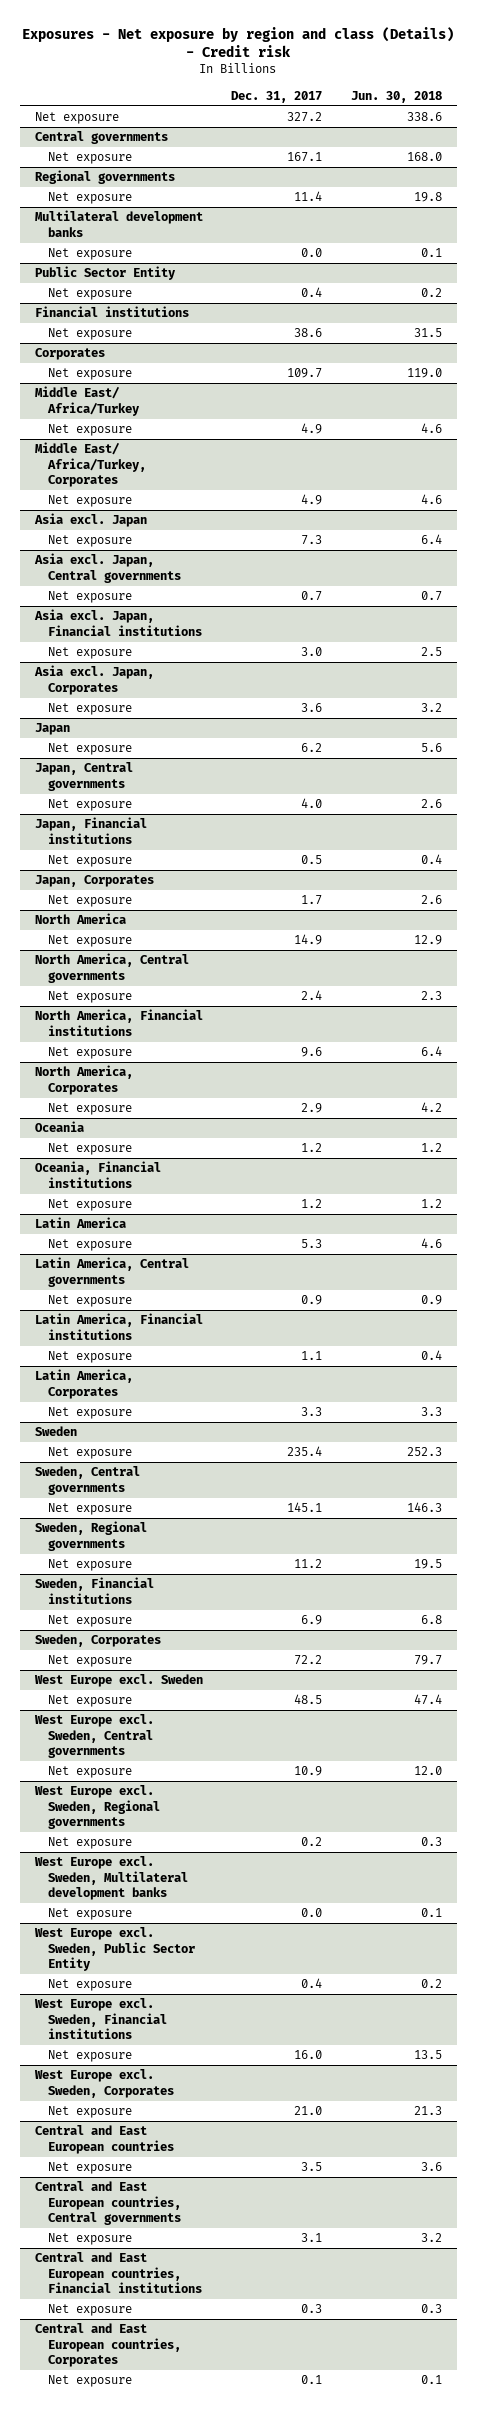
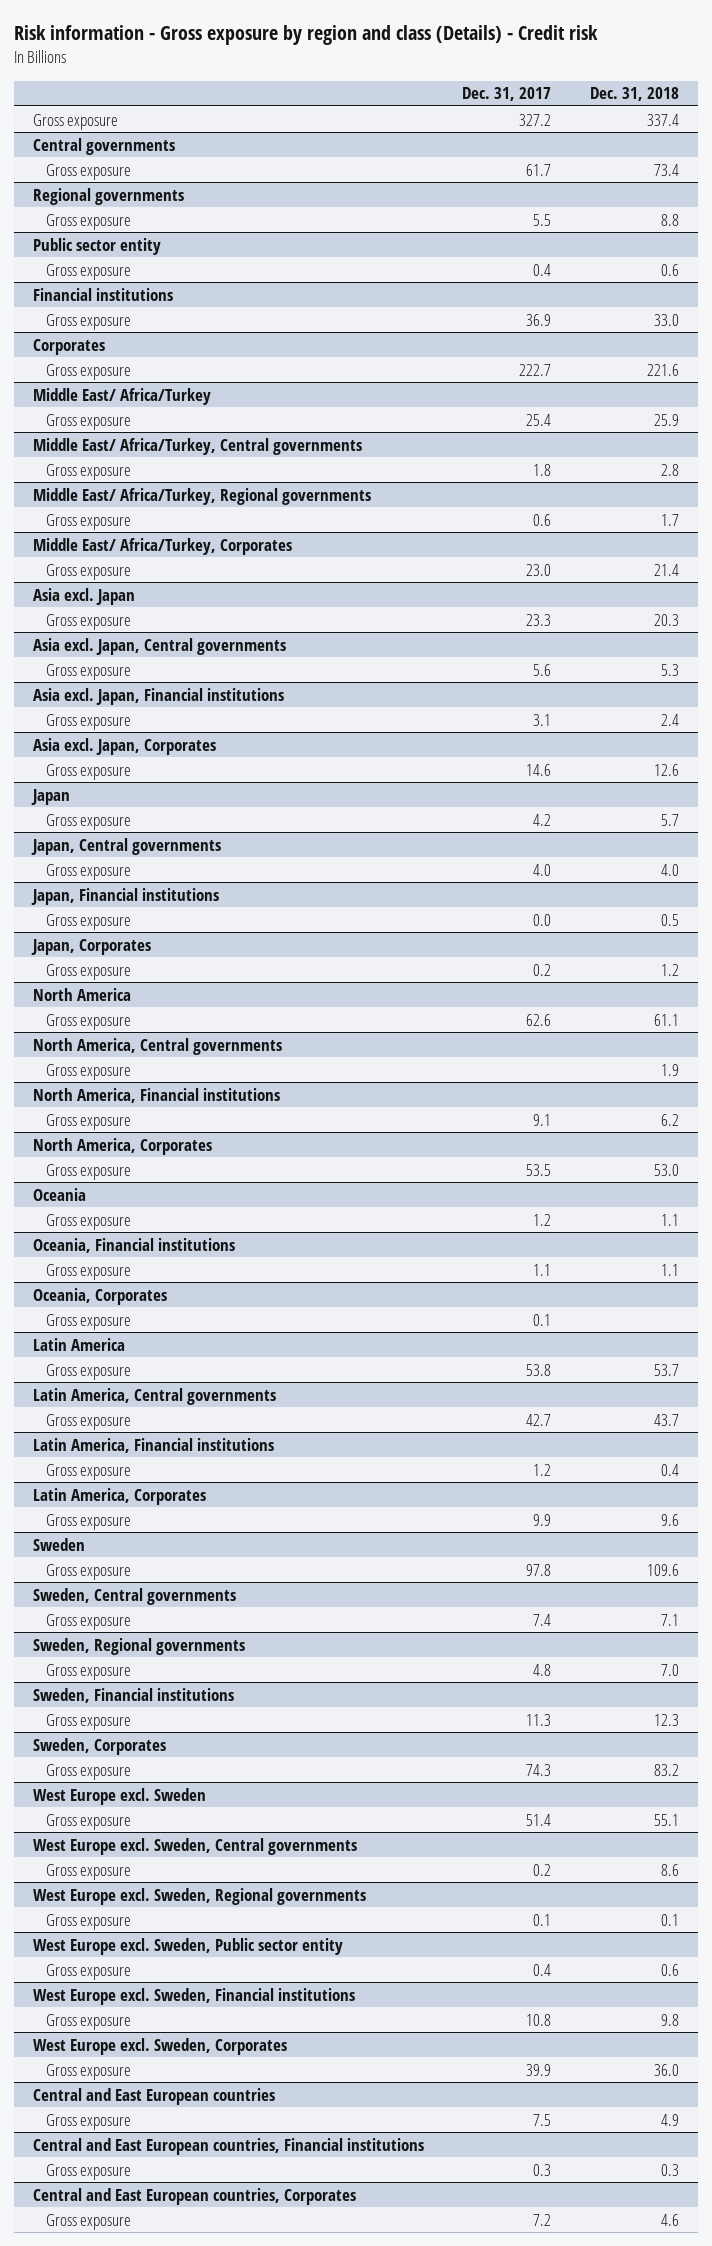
- Exposures - Net exposure by region and class (Details) - Credit risk
+ Risk information - Gross exposure by region and class (Details) - Credit risk
- | Dec. 31, 2017 | Jun. 30, 2018
+ | Dec. 31, 2017 | Dec. 31, 2018
- Net exposure | 327.2 | 338.6
+ Gross exposure | 327.2 | 337.4
@ Central governments
- Net exposure | 167.1 | 168.0
+ Gross exposure | 61.7 | 73.4
@ Regional governments
- Net exposure | 11.4 | 19.8
- Multilateral development banks
- Net exposure | 0.0 | 0.1
- Public Sector Entity
- Net exposure | 0.4 | 0.2
@ Regional governments
+ Gross exposure | 5.5 | 8.8
+ Public sector entity
+ Gross exposure | 0.4 | 0.6
@ Financial institutions
- Net exposure | 38.6 | 31.5
+ Gross exposure | 36.9 | 33.0
@ Corporates
- Net exposure | 109.7 | 119.0
+ Gross exposure | 222.7 | 221.6
@ Middle East/ Africa/Turkey
- Net exposure | 4.9 | 4.6
+ Gross exposure | 25.4 | 25.9
+ Middle East/ Africa/Turkey, Central governments
+ Gross exposure | 1.8 | 2.8
+ Middle East/ Africa/Turkey, Regional governments
+ Gross exposure | 0.6 | 1.7
@ Middle East/ Africa/Turkey, Corporates
- Net exposure | 4.9 | 4.6
+ Gross exposure | 23.0 | 21.4
@ Asia excl. Japan
- Net exposure | 7.3 | 6.4
+ Gross exposure | 23.3 | 20.3
@ Asia excl. Japan, Central governments
- Net exposure | 0.7 | 0.7
+ Gross exposure | 5.6 | 5.3
@ Asia excl. Japan, Financial institutions
- Net exposure | 3.0 | 2.5
+ Gross exposure | 3.1 | 2.4
@ Asia excl. Japan, Corporates
- Net exposure | 3.6 | 3.2
+ Gross exposure | 14.6 | 12.6
@ Japan
- Net exposure | 6.2 | 5.6
+ Gross exposure | 4.2 | 5.7
@ Japan, Central governments
- Net exposure | 4.0 | 2.6
+ Gross exposure | 4.0 | 4.0
@ Japan, Financial institutions
- Net exposure | 0.5 | 0.4
+ Gross exposure | 0.0 | 0.5
@ Japan, Corporates
- Net exposure | 1.7 | 2.6
+ Gross exposure | 0.2 | 1.2
@ North America
- Net exposure | 14.9 | 12.9
+ Gross exposure | 62.6 | 61.1
@ North America, Central governments
- Net exposure | 2.4 | 2.3
+ Gross exposure | | 1.9
@ North America, Financial institutions
- Net exposure | 9.6 | 6.4
+ Gross exposure | 9.1 | 6.2
@ North America, Corporates
- Net exposure | 2.9 | 4.2
+ Gross exposure | 53.5 | 53.0
@ Oceania
- Net exposure | 1.2 | 1.2
+ Gross exposure | 1.2 | 1.1
@ Oceania, Financial institutions
- Net exposure | 1.2 | 1.2
+ Gross exposure | 1.1 | 1.1
+ Oceania, Corporates
+ Gross exposure | 0.1 |
@ Latin America
- Net exposure | 5.3 | 4.6
+ Gross exposure | 53.8 | 53.7
@ Latin America, Central governments
- Net exposure | 0.9 | 0.9
+ Gross exposure | 42.7 | 43.7
@ Latin America, Financial institutions
- Net exposure | 1.1 | 0.4
+ Gross exposure | 1.2 | 0.4
@ Latin America, Corporates
- Net exposure | 3.3 | 3.3
+ Gross exposure | 9.9 | 9.6
@ Sweden
- Net exposure | 235.4 | 252.3
+ Gross exposure | 97.8 | 109.6
@ Sweden, Central governments
- Net exposure | 145.1 | 146.3
+ Gross exposure | 7.4 | 7.1
@ Sweden, Regional governments
- Net exposure | 11.2 | 19.5
+ Gross exposure | 4.8 | 7.0
@ Sweden, Financial institutions
- Net exposure | 6.9 | 6.8
+ Gross exposure | 11.3 | 12.3
@ Sweden, Corporates
- Net exposure | 72.2 | 79.7
+ Gross exposure | 74.3 | 83.2
@ West Europe excl. Sweden
- Net exposure | 48.5 | 47.4
+ Gross exposure | 51.4 | 55.1
@ West Europe excl. Sweden, Central governments
- Net exposure | 10.9 | 12.0
+ Gross exposure | 0.2 | 8.6
@ West Europe excl. Sweden, Regional governments
- Net exposure | 0.2 | 0.3
- West Europe excl. Sweden, Multilateral development banks
- Net exposure | 0.0 | 0.1
- West Europe excl. Sweden, Public Sector Entity
- Net exposure | 0.4 | 0.2
@ West Europe excl. Sweden, Regional governments
+ Gross exposure | 0.1 | 0.1
+ West Europe excl. Sweden, Public sector entity
+ Gross exposure | 0.4 | 0.6
@ West Europe excl. Sweden, Financial institutions
- Net exposure | 16.0 | 13.5
+ Gross exposure | 10.8 | 9.8
@ West Europe excl. Sweden, Corporates
- Net exposure | 21.0 | 21.3
+ Gross exposure | 39.9 | 36.0
@ Central and East European countries
- Net exposure | 3.5 | 3.6
- Central and East European countries, Central governments
- Net exposure | 3.1 | 3.2
@ Central and East European countries
+ Gross exposure | 7.5 | 4.9
@ Central and East European countries, Financial institutions
- Net exposure | 0.3 | 0.3
+ Gross exposure | 0.3 | 0.3
@ Central and East European countries, Corporates
- Net exposure | 0.1 | 0.1
+ Gross exposure | 7.2 | 4.6

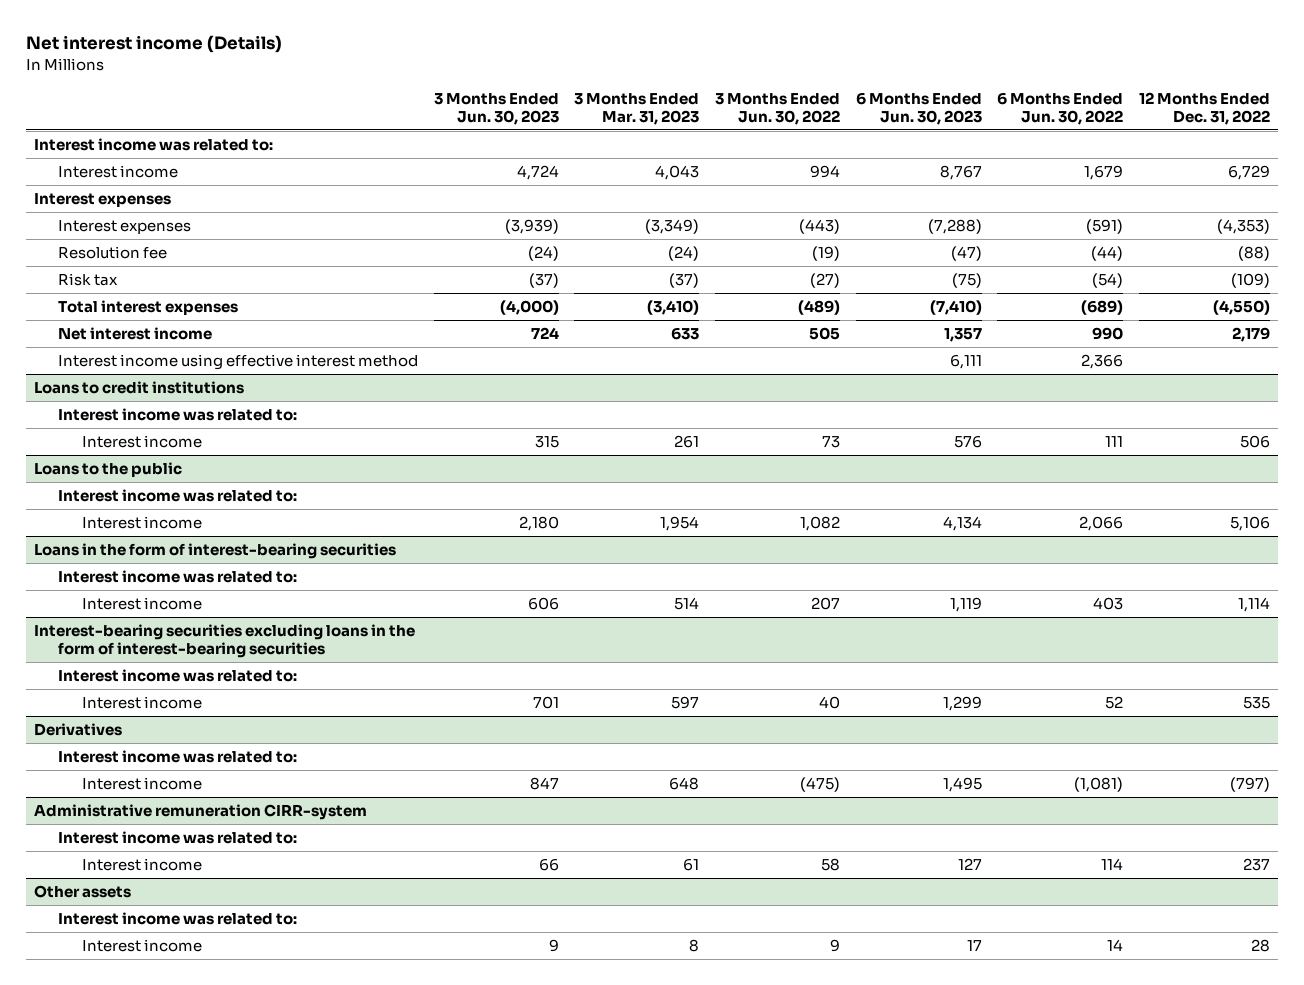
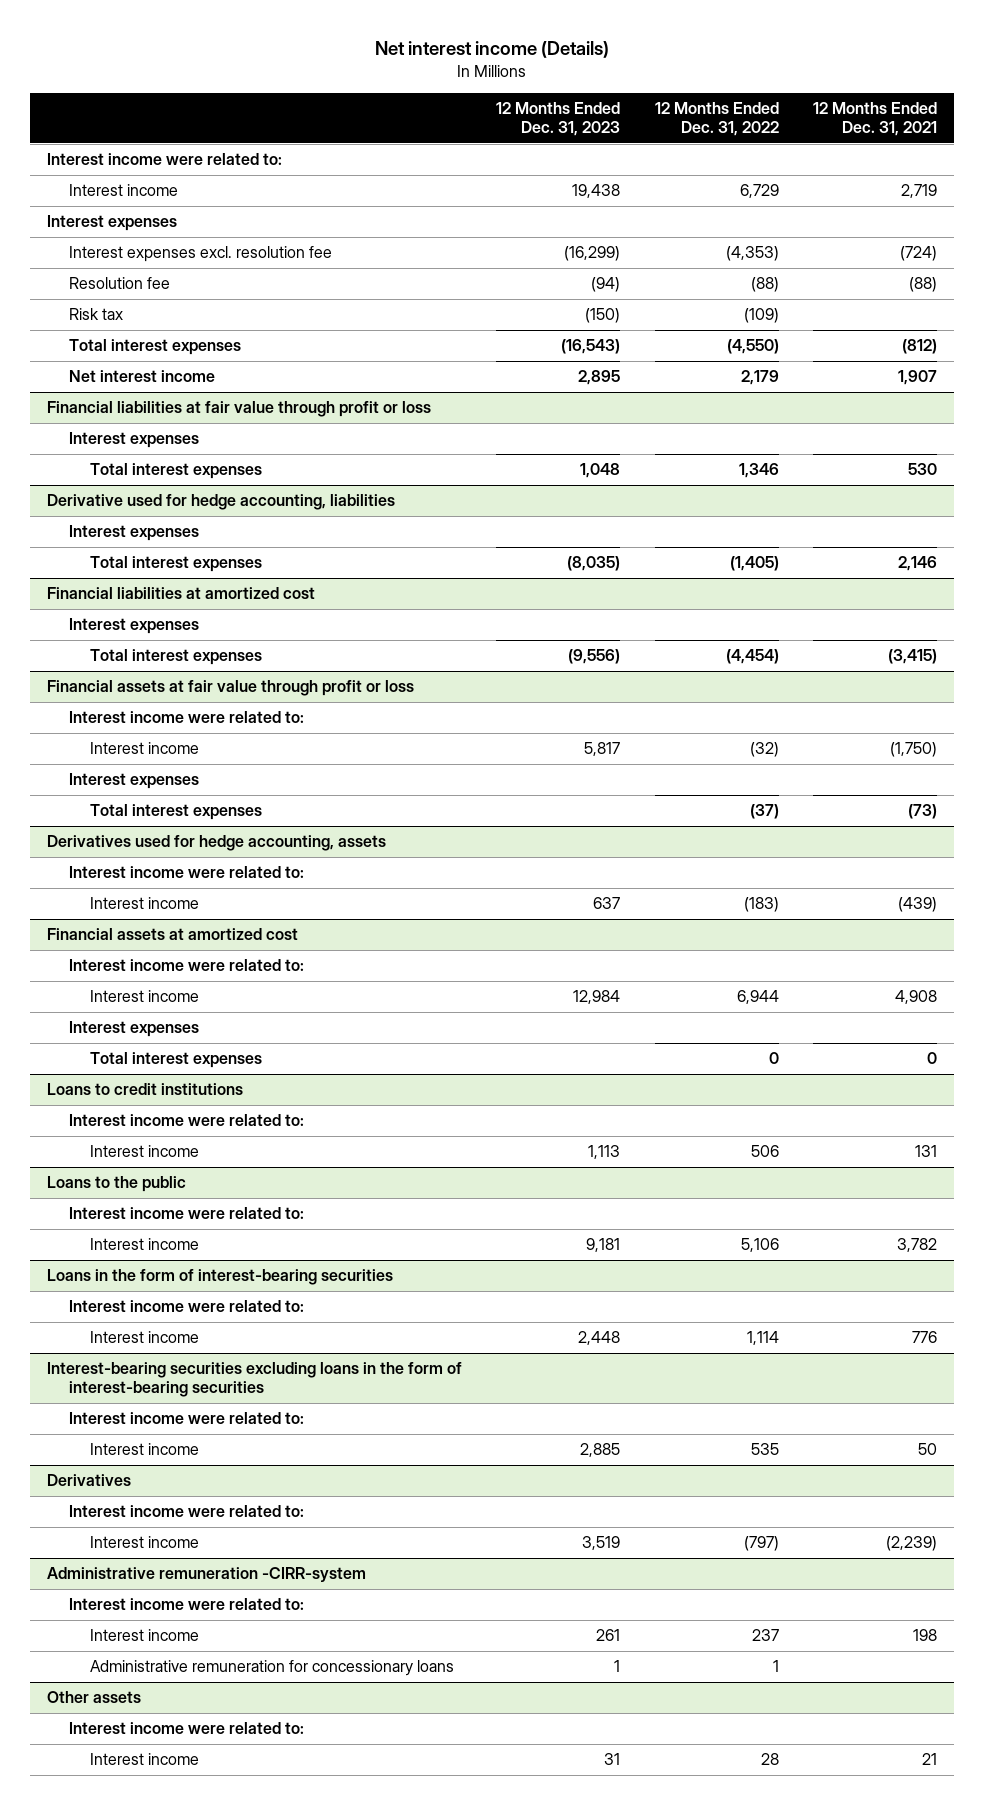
- | 3 Months Ended Jun. 30, 2023 | 3 Months Ended Mar. 31, 2023 | 3 Months Ended Jun. 30, 2022 | 6 Months Ended Jun. 30, 2023 | 6 Months Ended Jun. 30, 2022 | 12 Months Ended Dec. 31, 2022
+ | 12 Months Ended Dec. 31, 2023 | 12 Months Ended Dec. 31, 2022 | 12 Months Ended Dec. 31, 2021
- Interest income was related to:
+ Interest income were related to:
- Interest expenses | (3,939) | (3,349) | (443) | (7,288) | (591) | (4,353)
+ Interest expenses excl. resolution fee | (16,299) | (4,353) | (724)
- Interest income using effective interest method | | | | 6,111 | 2,366 |
+ Financial liabilities at fair value through profit or loss
+ Interest expenses
+ Total interest expenses | 1,048 | 1,346 | 530
+ Derivative used for hedge accounting, liabilities
+ Interest expenses
+ Total interest expenses | (8,035) | (1,405) | 2,146
+ Financial liabilities at amortized cost
+ Interest expenses
+ Total interest expenses | (9,556) | (4,454) | (3,415)
+ Financial assets at fair value through profit or loss
+ Interest income were related to:
+ Interest income | 5,817 | (32) | (1,750)
+ Interest expenses
+ Total interest expenses | | (37) | (73)
+ Derivatives used for hedge accounting, assets
+ Interest income were related to:
+ Interest income | 637 | (183) | (439)
+ Financial assets at amortized cost
+ Interest income were related to:
+ Interest income | 12,984 | 6,944 | 4,908
+ Interest expenses
+ Total interest expenses | | 0 | 0
@ Loans to credit institutions
- Interest income was related to:
+ Interest income were related to:
@ Loans to the public
- Interest income was related to:
+ Interest income were related to:
@ Loans in the form of interest-bearing securities
- Interest income was related to:
+ Interest income were related to:
@ Interest-bearing securities excluding loans in the form of interest-bearing securities
- Interest income was related to:
+ Interest income were related to:
@ Derivatives
- Interest income was related to:
+ Interest income were related to:
- Administrative remuneration CIRR-system
- Interest income was related to:
+ Administrative remuneration -CIRR-system
+ Interest income were related to:
+ Administrative remuneration for concessionary loans | 1 | 1 |
@ Other assets
- Interest income was related to:
+ Interest income were related to:

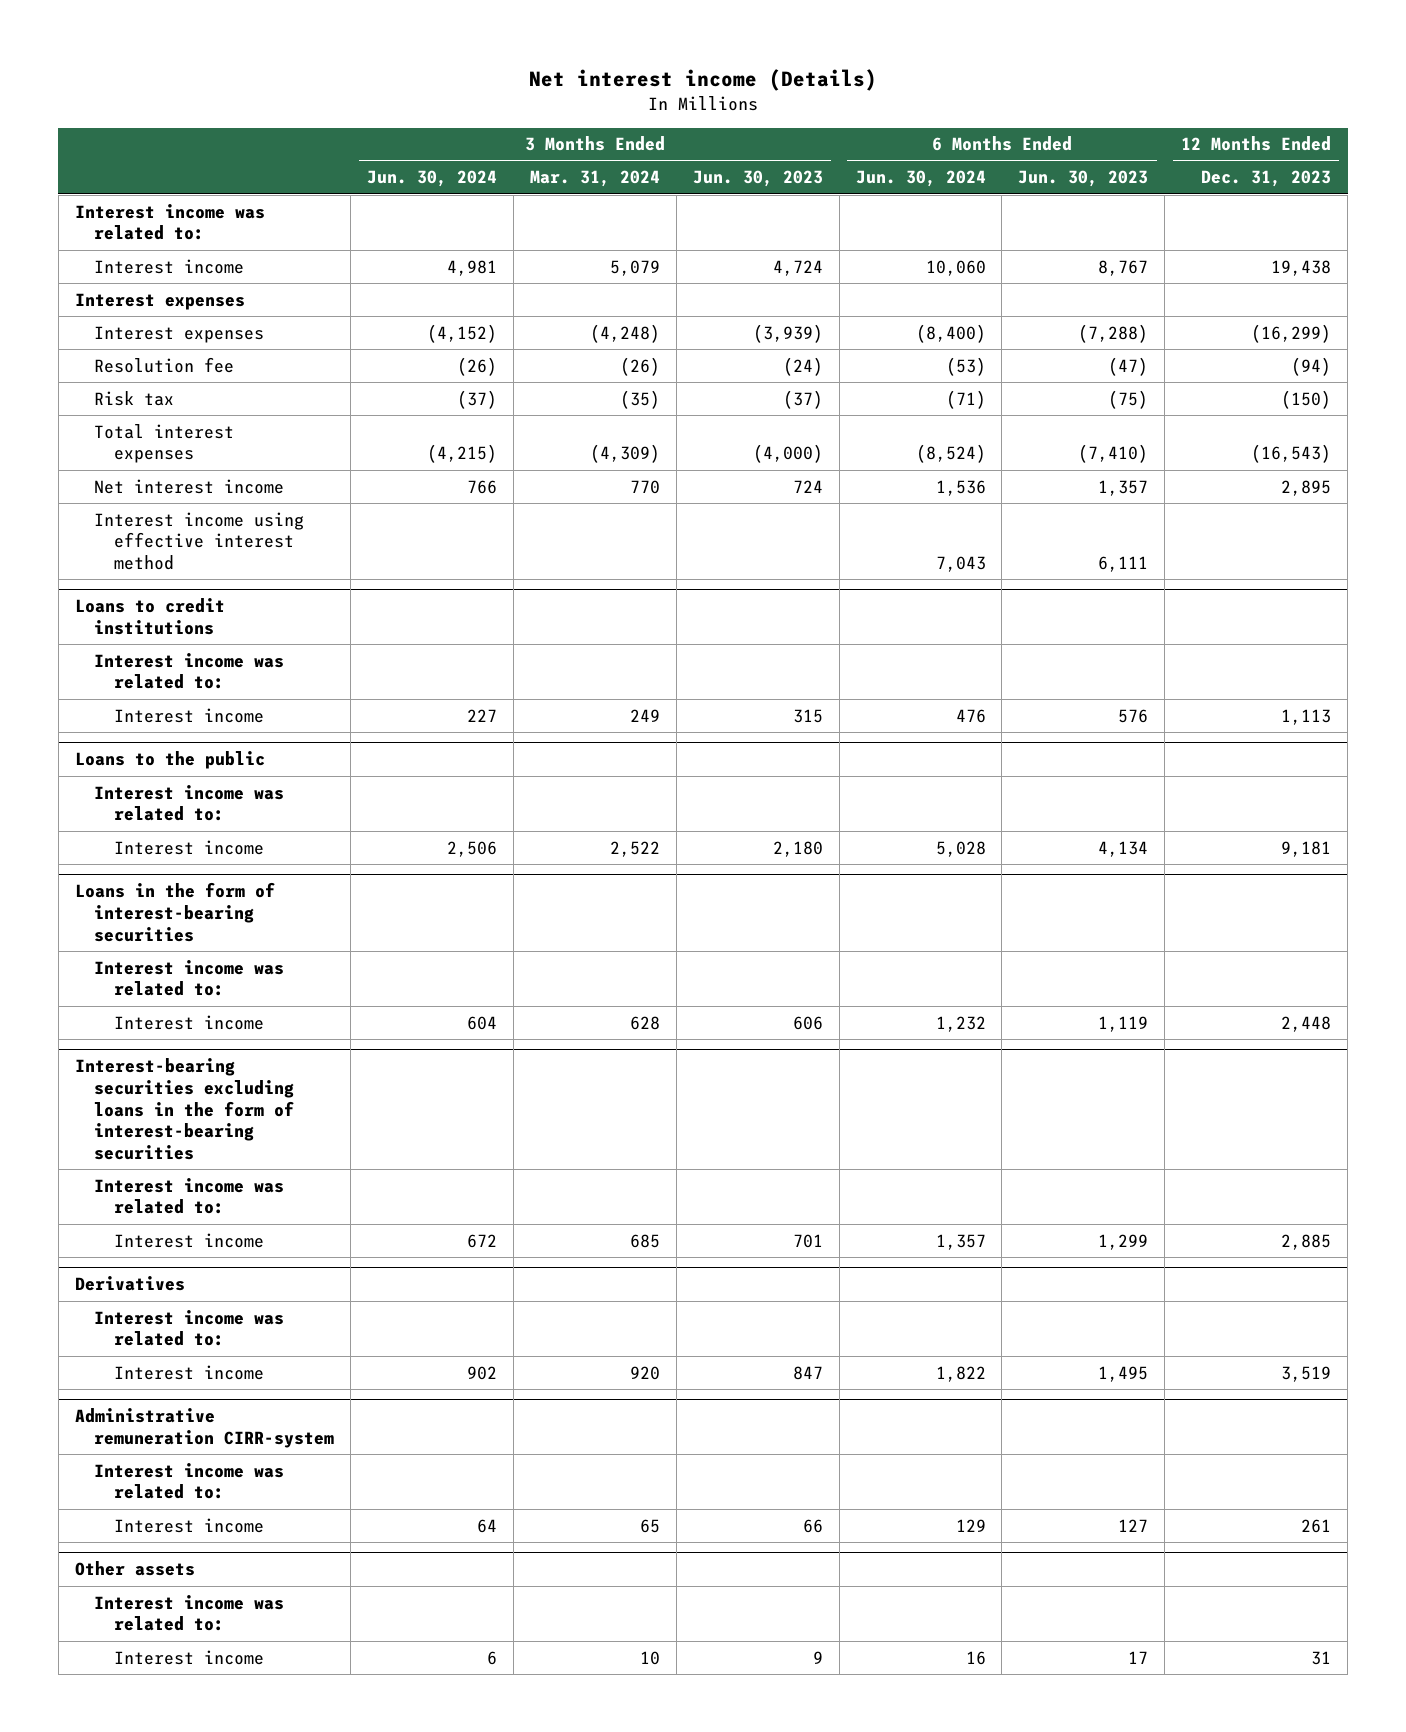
- | 12 Months Ended Dec. 31, 2023 | 12 Months Ended Dec. 31, 2022 | 12 Months Ended Dec. 31, 2021
+ | 3 Months Ended Jun. 30, 2024 | 3 Months Ended Mar. 31, 2024 | 3 Months Ended Jun. 30, 2023 | 6 Months Ended Jun. 30, 2024 | 6 Months Ended Jun. 30, 2023 | 12 Months Ended Dec. 31, 2023
- Interest income were related to:
+ Interest income was related to:
- Interest expenses excl. resolution fee | (16,299) | (4,353) | (724)
+ Interest expenses | (4,152) | (4,248) | (3,939) | (8,400) | (7,288) | (16,299)
- Financial liabilities at fair value through profit or loss
- Interest expenses
- Total interest expenses | 1,048 | 1,346 | 530
- Derivative used for hedge accounting, liabilities
- Interest expenses
- Total interest expenses | (8,035) | (1,405) | 2,146
- Financial liabilities at amortized cost
- Interest expenses
- Total interest expenses | (9,556) | (4,454) | (3,415)
- Financial assets at fair value through profit or loss
- Interest income were related to:
- Interest income | 5,817 | (32) | (1,750)
- Interest expenses
- Total interest expenses | | (37) | (73)
- Derivatives used for hedge accounting, assets
- Interest income were related to:
- Interest income | 637 | (183) | (439)
- Financial assets at amortized cost
- Interest income were related to:
- Interest income | 12,984 | 6,944 | 4,908
- Interest expenses
- Total interest expenses | | 0 | 0
+ Interest income using effective interest method | | | | 7,043 | 6,111 |
@ Loans to credit institutions
- Interest income were related to:
+ Interest income was related to:
@ Loans to the public
- Interest income were related to:
+ Interest income was related to:
@ Loans in the form of interest-bearing securities
- Interest income were related to:
+ Interest income was related to:
@ Interest-bearing securities excluding loans in the form of interest-bearing securities
- Interest income were related to:
+ Interest income was related to:
@ Derivatives
- Interest income were related to:
+ Interest income was related to:
- Administrative remuneration -CIRR-system
- Interest income were related to:
+ Administrative remuneration CIRR-system
+ Interest income was related to:
- Administrative remuneration for concessionary loans | 1 | 1 |
@ Other assets
- Interest income were related to:
+ Interest income was related to:

